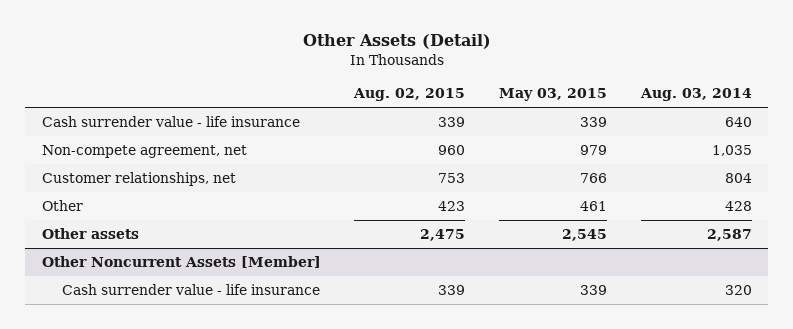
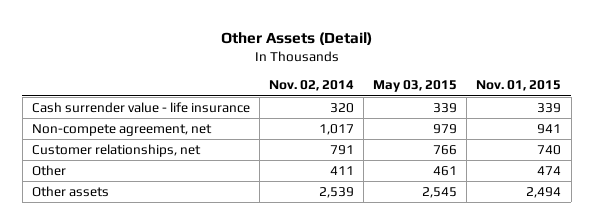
- | Aug. 02, 2015 | May 03, 2015 | Aug. 03, 2014
+ | Nov. 02, 2014 | May 03, 2015 | Nov. 01, 2015
- Other Noncurrent Assets [Member]
- Cash surrender value - life insurance | 339 | 339 | 320

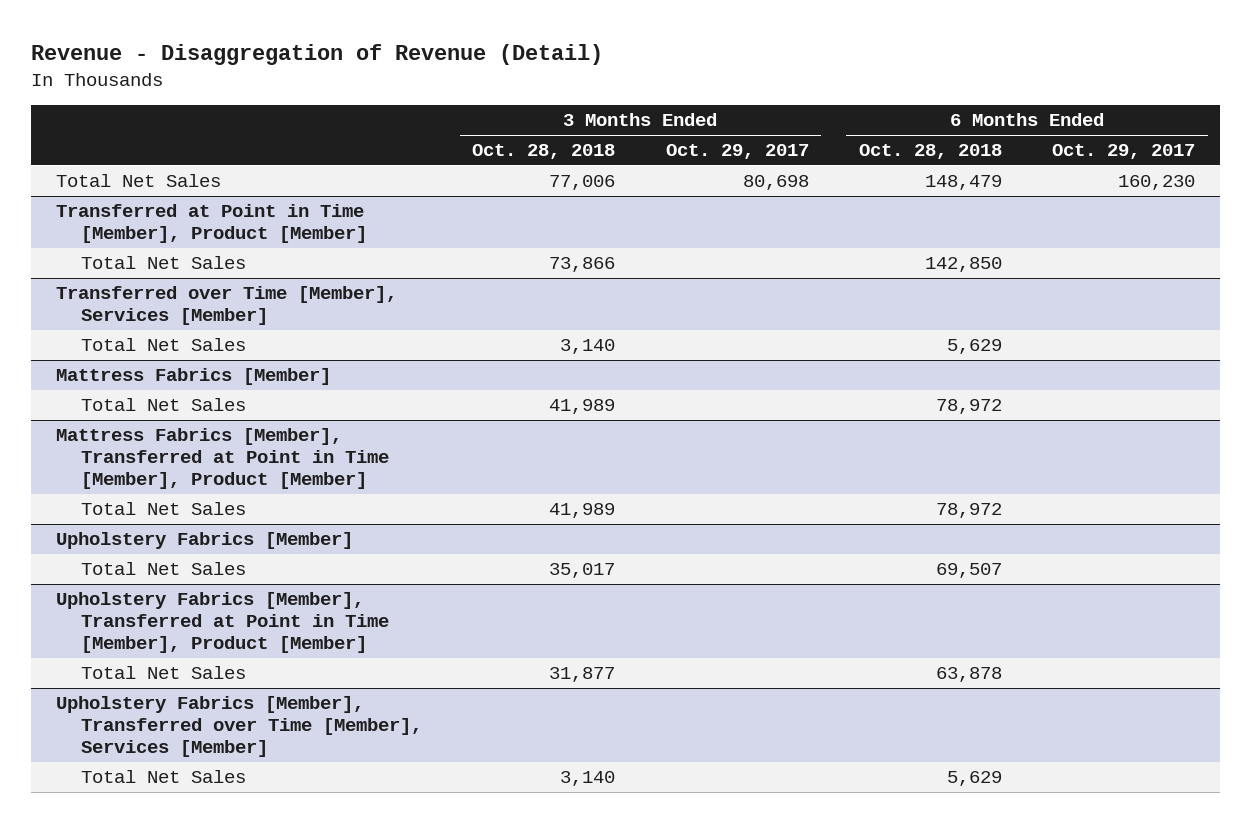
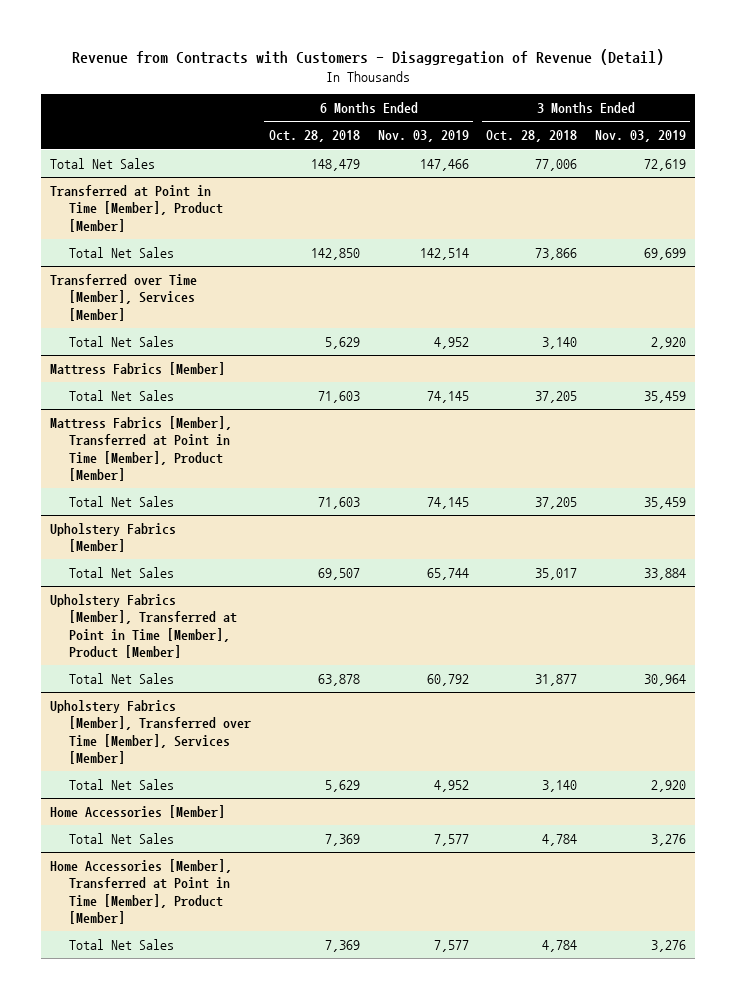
- Revenue - Disaggregation of Revenue (Detail)
+ Revenue from Contracts with Customers - Disaggregation of Revenue (Detail)
- | 3 Months Ended Oct. 28, 2018 | 3 Months Ended Oct. 29, 2017 | 6 Months Ended Oct. 28, 2018 | 6 Months Ended Oct. 29, 2017
+ | 6 Months Ended Oct. 28, 2018 | 6 Months Ended Nov. 03, 2019 | 3 Months Ended Oct. 28, 2018 | 3 Months Ended Nov. 03, 2019
@ Mattress Fabrics [Member]
- Total Net Sales | 41,989 | | 78,972 |
+ Total Net Sales | 71,603 | 74,145 | 37,205 | 35,459
@ Mattress Fabrics [Member], Transferred at Point in Time [Member], Product [Member]
- Total Net Sales | 41,989 | | 78,972 |
+ Total Net Sales | 71,603 | 74,145 | 37,205 | 35,459
+ Home Accessories [Member]
+ Total Net Sales | 7,369 | 7,577 | 4,784 | 3,276
+ Home Accessories [Member], Transferred at Point in Time [Member], Product [Member]
+ Total Net Sales | 7,369 | 7,577 | 4,784 | 3,276

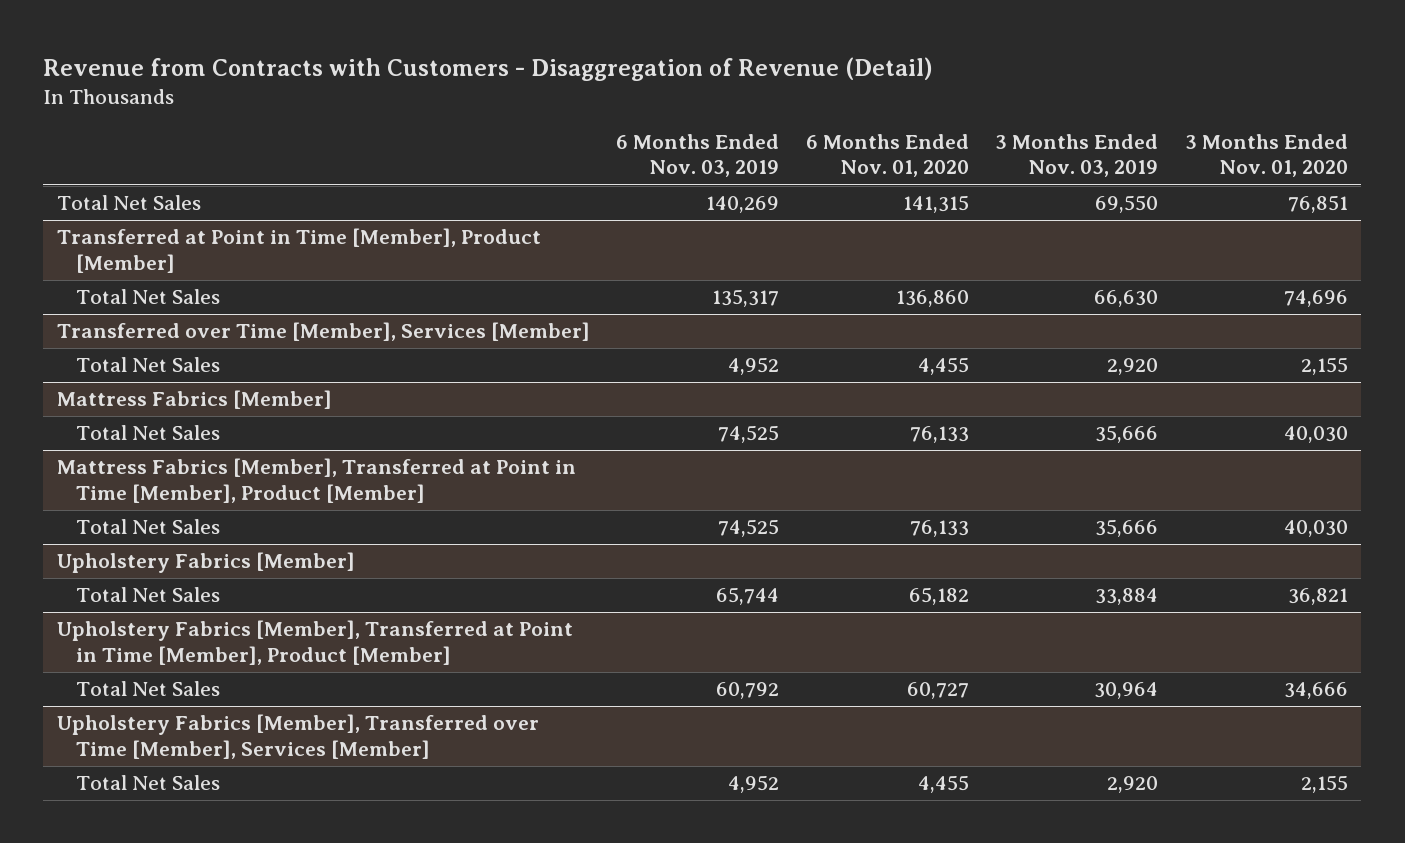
- | 6 Months Ended Oct. 28, 2018 | 6 Months Ended Nov. 03, 2019 | 3 Months Ended Oct. 28, 2018 | 3 Months Ended Nov. 03, 2019
+ | 6 Months Ended Nov. 03, 2019 | 6 Months Ended Nov. 01, 2020 | 3 Months Ended Nov. 03, 2019 | 3 Months Ended Nov. 01, 2020
- Total Net Sales | 148,479 | 147,466 | 77,006 | 72,619
+ Total Net Sales | 140,269 | 141,315 | 69,550 | 76,851
@ Transferred at Point in Time [Member], Product [Member]
- Total Net Sales | 142,850 | 142,514 | 73,866 | 69,699
+ Total Net Sales | 135,317 | 136,860 | 66,630 | 74,696
@ Mattress Fabrics [Member]
- Total Net Sales | 71,603 | 74,145 | 37,205 | 35,459
+ Total Net Sales | 74,525 | 76,133 | 35,666 | 40,030
@ Mattress Fabrics [Member], Transferred at Point in Time [Member], Product [Member]
- Total Net Sales | 71,603 | 74,145 | 37,205 | 35,459
+ Total Net Sales | 74,525 | 76,133 | 35,666 | 40,030
- Home Accessories [Member]
- Total Net Sales | 7,369 | 7,577 | 4,784 | 3,276
- Home Accessories [Member], Transferred at Point in Time [Member], Product [Member]
- Total Net Sales | 7,369 | 7,577 | 4,784 | 3,276

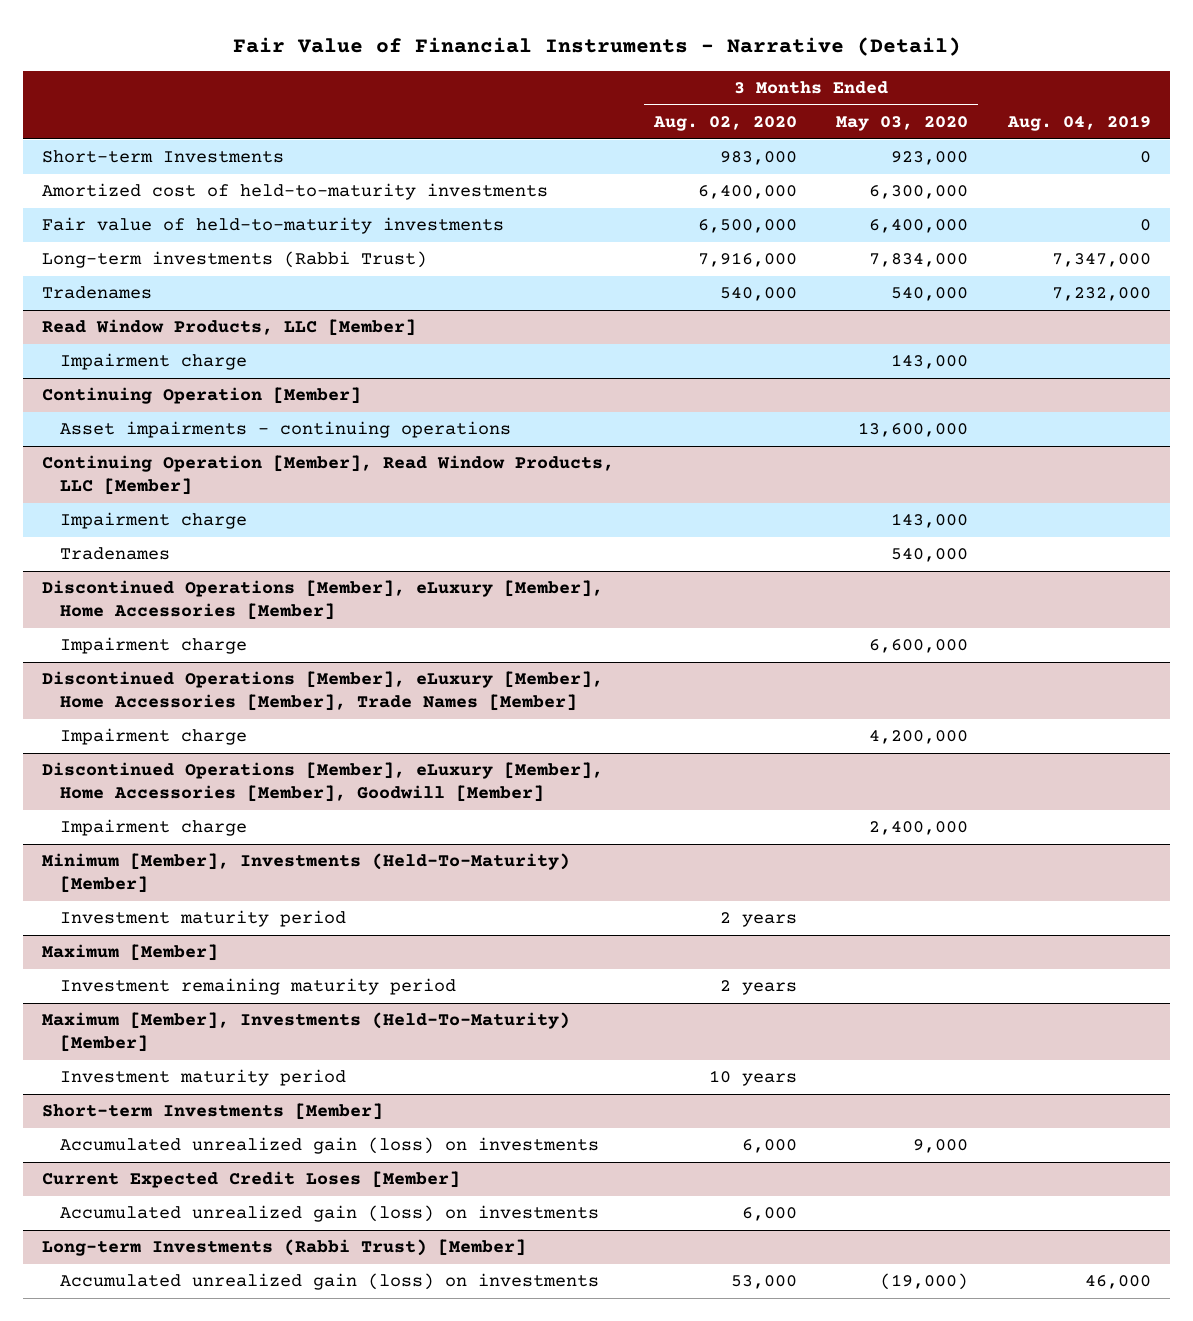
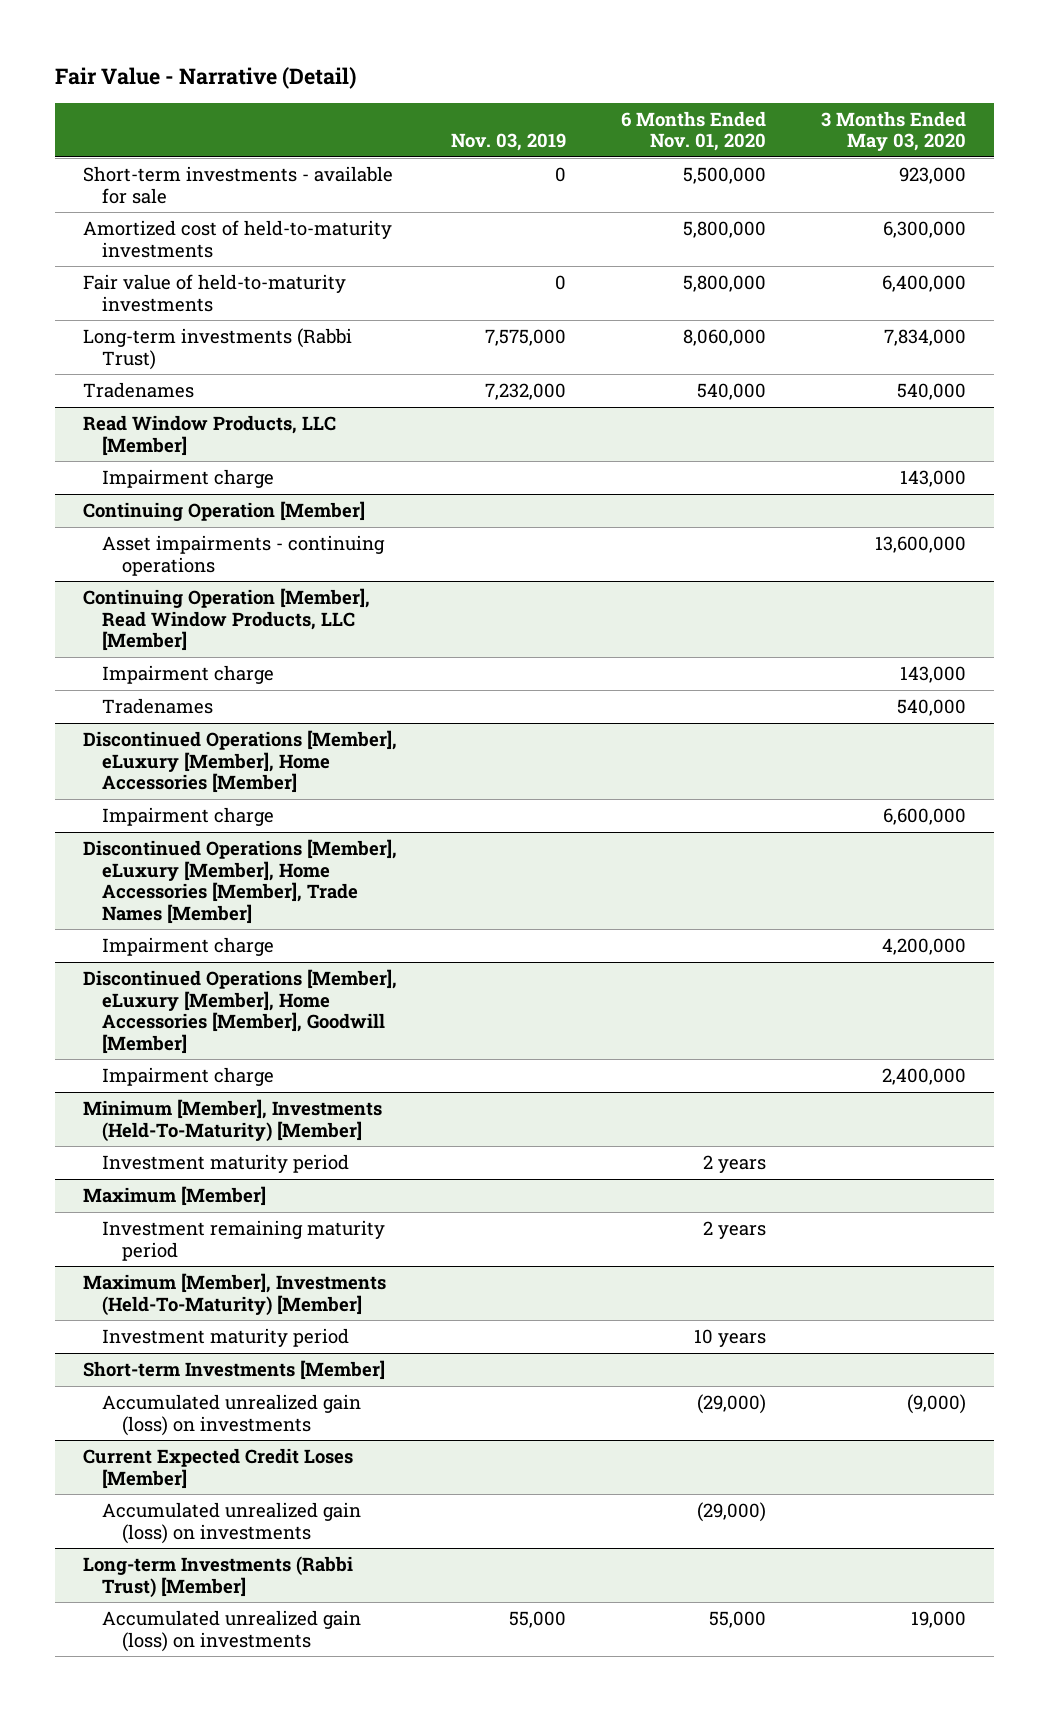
- Fair Value of Financial Instruments - Narrative (Detail)
+ Fair Value - Narrative (Detail)
- | 3 Months Ended Aug. 02, 2020 | 3 Months Ended May 03, 2020 | Aug. 04, 2019
+ | Nov. 03, 2019 | 6 Months Ended Nov. 01, 2020 | 3 Months Ended May 03, 2020
- Short-term Investments | 983,000 | 923,000 | 0
+ Short-term investments - available for sale | 0 | 5,500,000 | 923,000
@ Short-term Investments [Member]
- Accumulated unrealized gain (loss) on investments | 6,000 | 9,000 |
+ Accumulated unrealized gain (loss) on investments | | (29,000) | (9,000)
@ Long-term Investments (Rabbi Trust) [Member]
- Accumulated unrealized gain (loss) on investments | 53,000 | (19,000) | 46,000
+ Accumulated unrealized gain (loss) on investments | 55,000 | 55,000 | 19,000

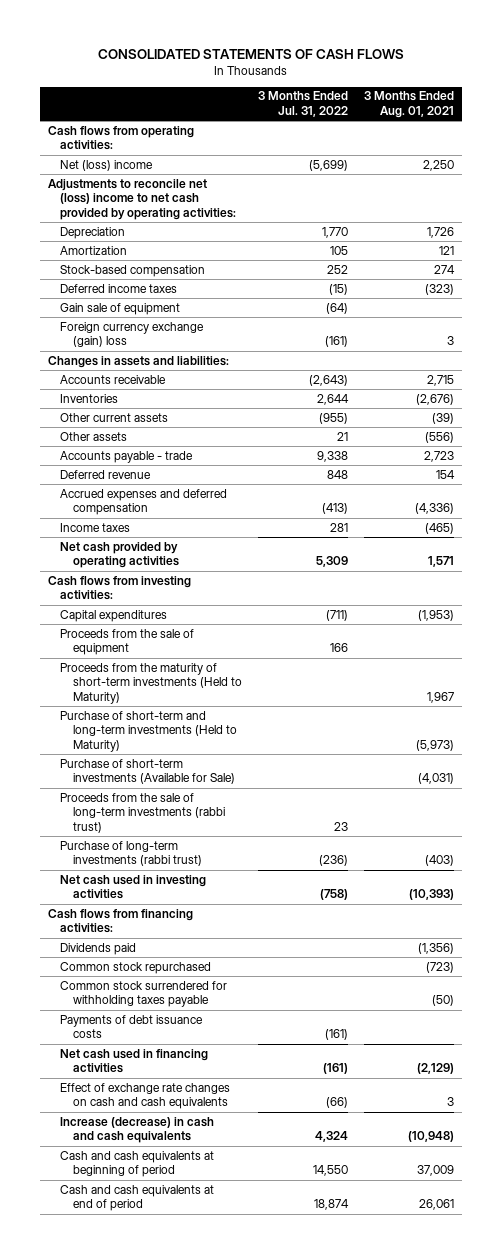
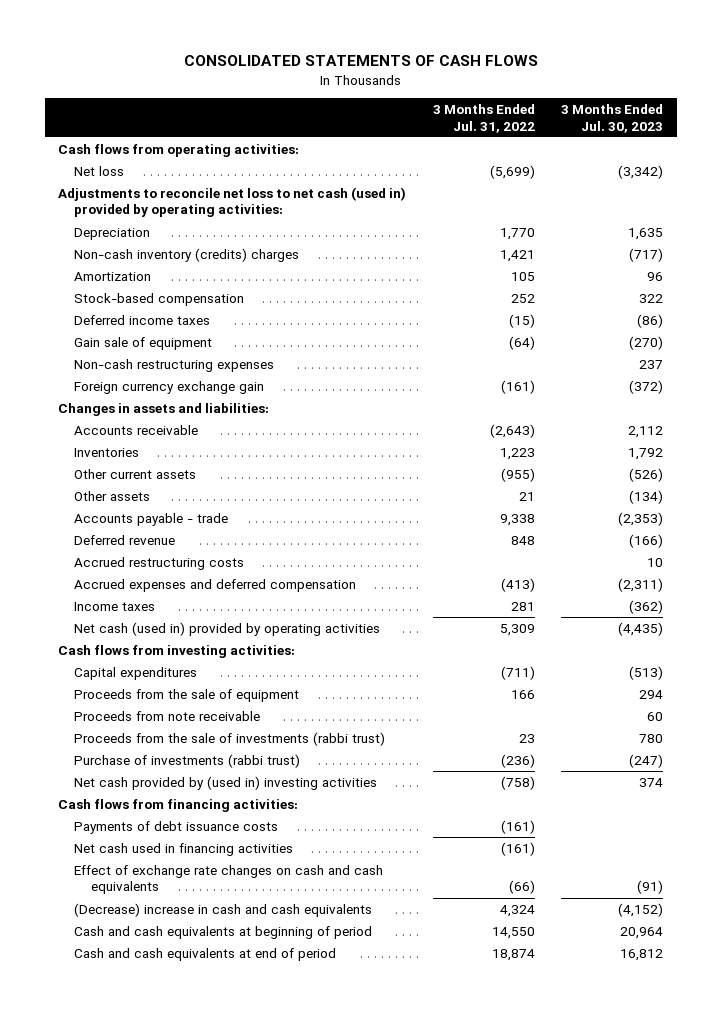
- | 3 Months Ended Jul. 31, 2022 | 3 Months Ended Aug. 01, 2021
+ | 3 Months Ended Jul. 31, 2022 | 3 Months Ended Jul. 30, 2023
- Net (loss) income | (5,699) | 2,250
- Adjustments to reconcile net (loss) income to net cash provided by operating activities:
+ Net loss | (5,699) | (3,342)
+ Adjustments to reconcile net loss to net cash (used in) provided by operating activities:
+ Non-cash inventory (credits) charges | 1,421 | (717)
- Foreign currency exchange (gain) loss | (161) | 3
+ Non-cash restructuring expenses | | 237
+ Foreign currency exchange gain | (161) | (372)
- Inventories | 2,644 | (2,676)
+ Inventories | 1,223 | 1,792
+ Accrued restructuring costs | | 10
- Net cash provided by operating activities | 5,309 | 1,571
+ Net cash (used in) provided by operating activities | 5,309 | (4,435)
- Proceeds from the maturity of short-term investments (Held to Maturity) | | 1,967
- Purchase of short-term and long-term investments (Held to Maturity) | | (5,973)
- Purchase of short-term investments (Available for Sale) | | (4,031)
- Proceeds from the sale of long-term investments (rabbi trust) | 23 |
- Purchase of long-term investments (rabbi trust) | (236) | (403)
- Net cash used in investing activities | (758) | (10,393)
+ Proceeds from note receivable | | 60
+ Proceeds from the sale of investments (rabbi trust) | 23 | 780
+ Purchase of investments (rabbi trust) | (236) | (247)
+ Net cash provided by (used in) investing activities | (758) | 374
- Dividends paid | | (1,356)
- Common stock repurchased | | (723)
- Common stock surrendered for withholding taxes payable | | (50)
- Increase (decrease) in cash and cash equivalents | 4,324 | (10,948)
+ (Decrease) increase in cash and cash equivalents | 4,324 | (4,152)

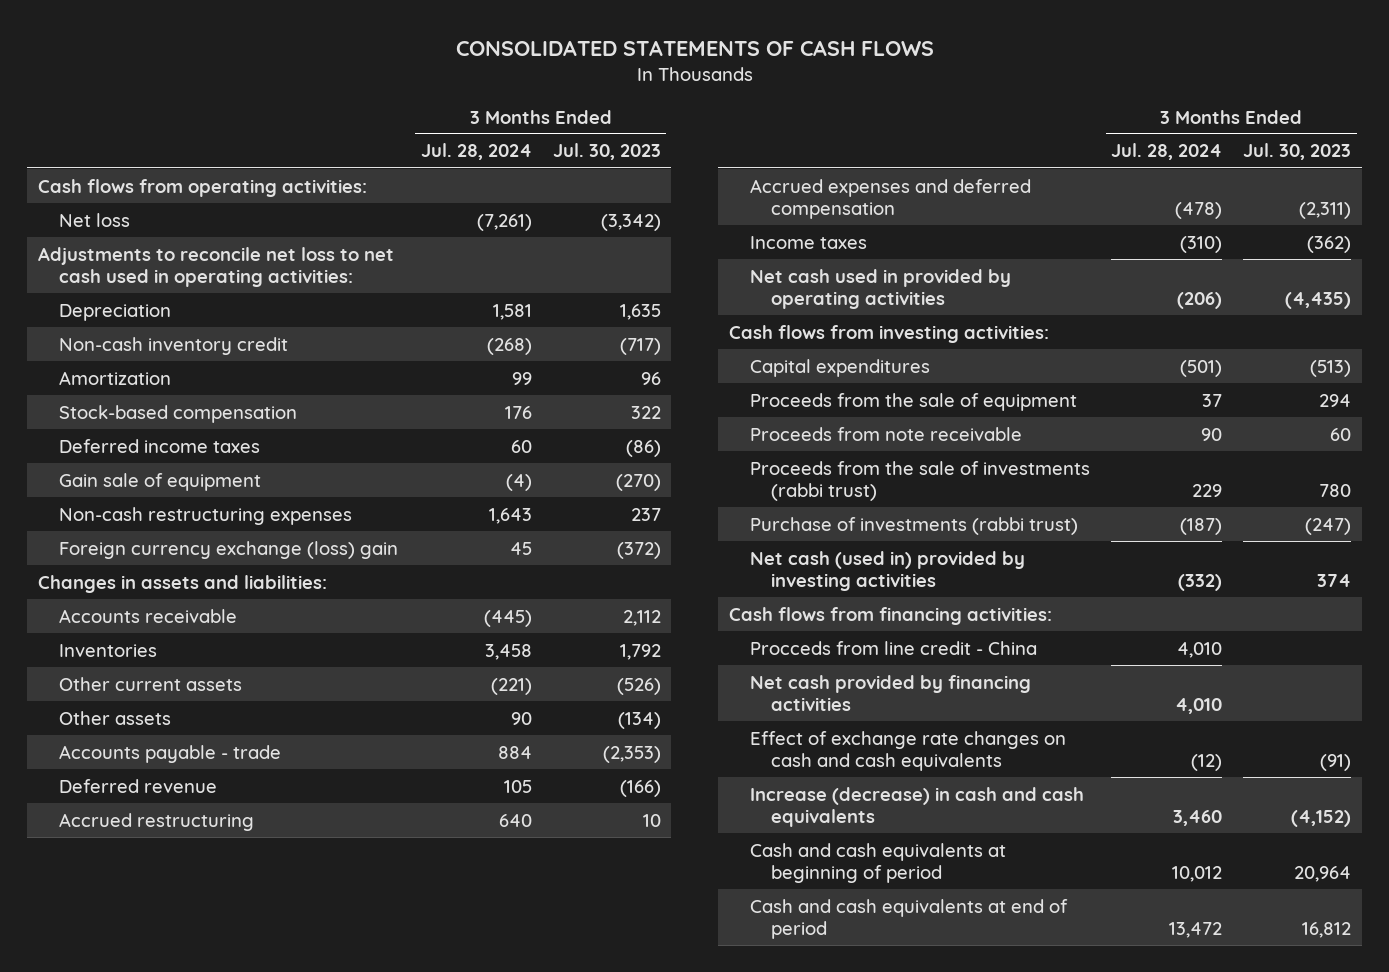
- | 3 Months Ended Jul. 31, 2022 | 3 Months Ended Jul. 30, 2023
+ | 3 Months Ended Jul. 28, 2024 | 3 Months Ended Jul. 30, 2023
- Adjustments to reconcile net loss to net cash (used in) provided by operating activities:
+ Adjustments to reconcile net loss to net cash used in operating activities:
- Non-cash inventory (credits) charges | 1,421 | (717)
+ Non-cash inventory credit | (268) | (717)
- Foreign currency exchange gain | (161) | (372)
+ Foreign currency exchange (loss) gain | 45 | (372)
- Accrued restructuring costs | | 10
+ Accrued restructuring | 640 | 10
- Net cash (used in) provided by operating activities | 5,309 | (4,435)
+ Net cash used in provided by operating activities | (206) | (4,435)
- Net cash provided by (used in) investing activities | (758) | 374
+ Net cash (used in) provided by investing activities | (332) | 374
- Payments of debt issuance costs | (161) |
- Net cash used in financing activities | (161) |
+ Procceds from line credit - China | 4,010 |
+ Net cash provided by financing activities | 4,010 |
- (Decrease) increase in cash and cash equivalents | 4,324 | (4,152)
+ Increase (decrease) in cash and cash equivalents | 3,460 | (4,152)

